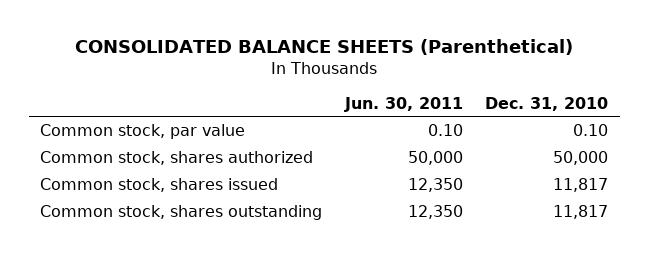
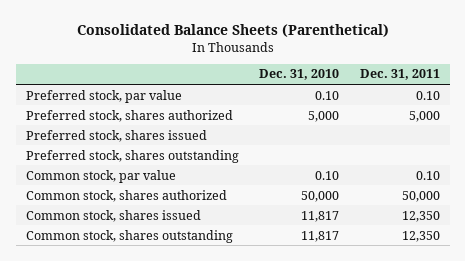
- CONSOLIDATED BALANCE SHEETS (Parenthetical)
+ Consolidated Balance Sheets (Parenthetical)
- | Jun. 30, 2011 | Dec. 31, 2010
+ | Dec. 31, 2010 | Dec. 31, 2011
+ Preferred stock, par value | 0.10 | 0.10
+ Preferred stock, shares authorized | 5,000 | 5,000
+ Preferred stock, shares issued
+ Preferred stock, shares outstanding

